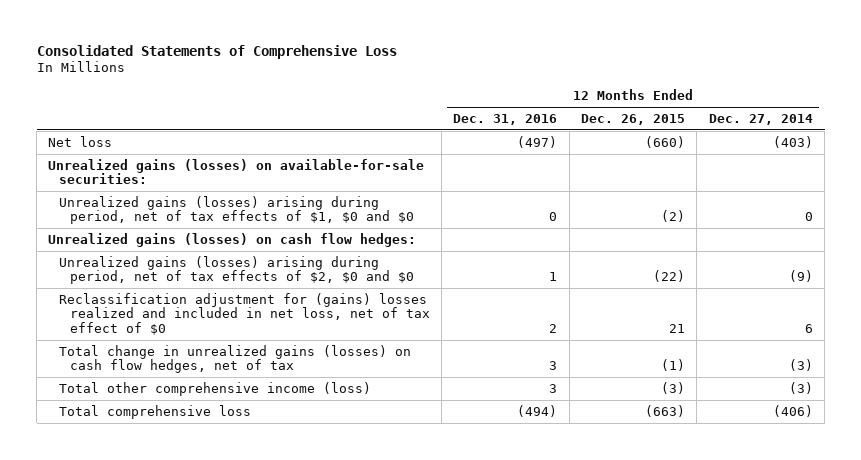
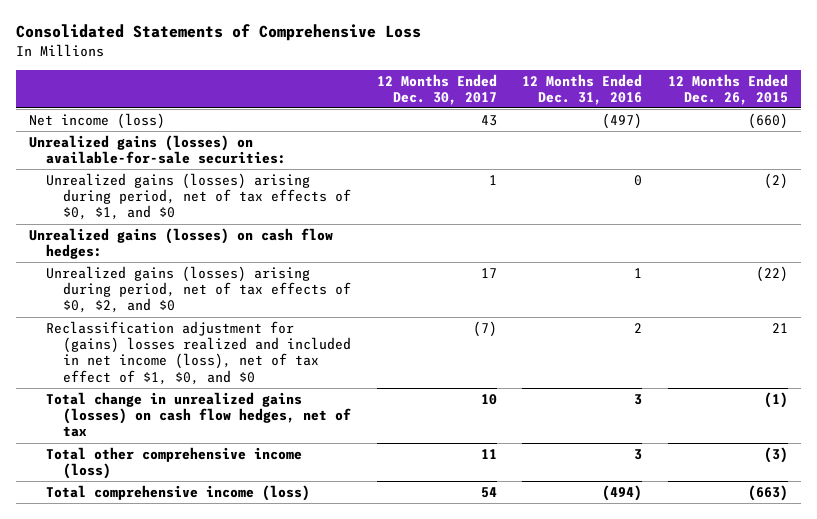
- | 12 Months Ended Dec. 31, 2016 | 12 Months Ended Dec. 26, 2015 | 12 Months Ended Dec. 27, 2014
+ | 12 Months Ended Dec. 30, 2017 | 12 Months Ended Dec. 31, 2016 | 12 Months Ended Dec. 26, 2015
- Net loss | (497) | (660) | (403)
+ Net income (loss) | 43 | (497) | (660)
- Unrealized gains (losses) arising during period, net of tax effects of $1, $0 and $0 | 0 | (2) | 0
+ Unrealized gains (losses) arising during period, net of tax effects of $0, $1, and $0 | 1 | 0 | (2)
- Unrealized gains (losses) arising during period, net of tax effects of $2, $0 and $0 | 1 | (22) | (9)
- Reclassification adjustment for (gains) losses realized and included in net loss, net of tax effect of $0 | 2 | 21 | 6
+ Unrealized gains (losses) arising during period, net of tax effects of $0, $2, and $0 | 17 | 1 | (22)
+ Reclassification adjustment for (gains) losses realized and included in net income (loss), net of tax effect of $1, $0, and $0 | (7) | 2 | 21
- Total comprehensive loss | (494) | (663) | (406)
+ Total comprehensive income (loss) | 54 | (494) | (663)

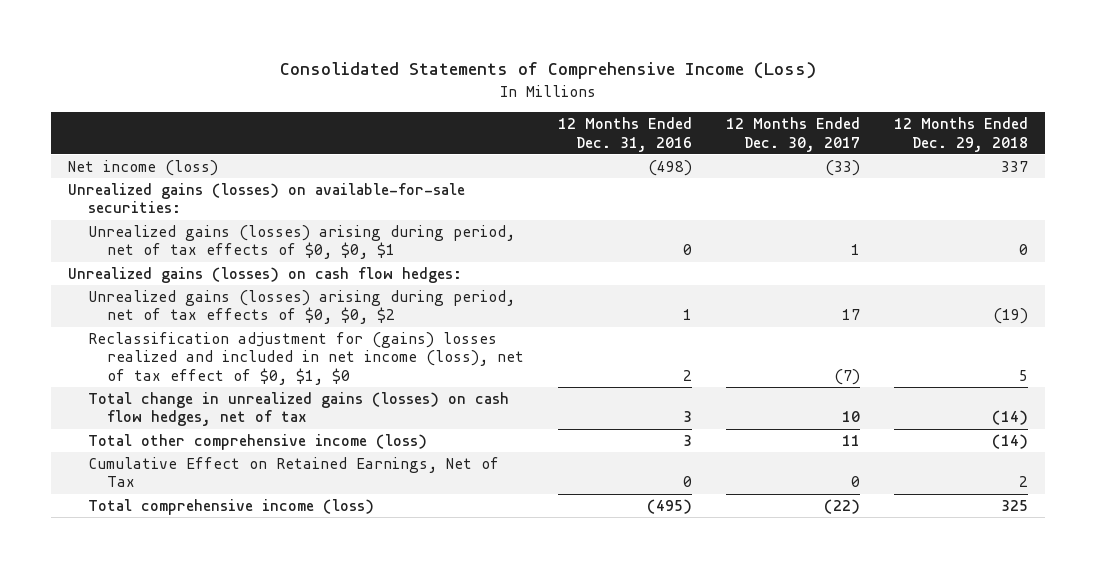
- Consolidated Statements of Comprehensive Loss
+ Consolidated Statements of Comprehensive Income (Loss)
- | 12 Months Ended Dec. 30, 2017 | 12 Months Ended Dec. 31, 2016 | 12 Months Ended Dec. 26, 2015
+ | 12 Months Ended Dec. 31, 2016 | 12 Months Ended Dec. 30, 2017 | 12 Months Ended Dec. 29, 2018
- Net income (loss) | 43 | (497) | (660)
+ Net income (loss) | (498) | (33) | 337
- Unrealized gains (losses) arising during period, net of tax effects of $0, $1, and $0 | 1 | 0 | (2)
+ Unrealized gains (losses) arising during period, net of tax effects of $0, $0, $1 | 0 | 1 | 0
- Unrealized gains (losses) arising during period, net of tax effects of $0, $2, and $0 | 17 | 1 | (22)
- Reclassification adjustment for (gains) losses realized and included in net income (loss), net of tax effect of $1, $0, and $0 | (7) | 2 | 21
+ Unrealized gains (losses) arising during period, net of tax effects of $0, $0, $2 | 1 | 17 | (19)
+ Reclassification adjustment for (gains) losses realized and included in net income (loss), net of tax effect of $0, $1, $0 | 2 | (7) | 5
- Total comprehensive income (loss) | 54 | (494) | (663)
+ Cumulative Effect on Retained Earnings, Net of Tax | 0 | 0 | 2
+ Total comprehensive income (loss) | (495) | (22) | 325

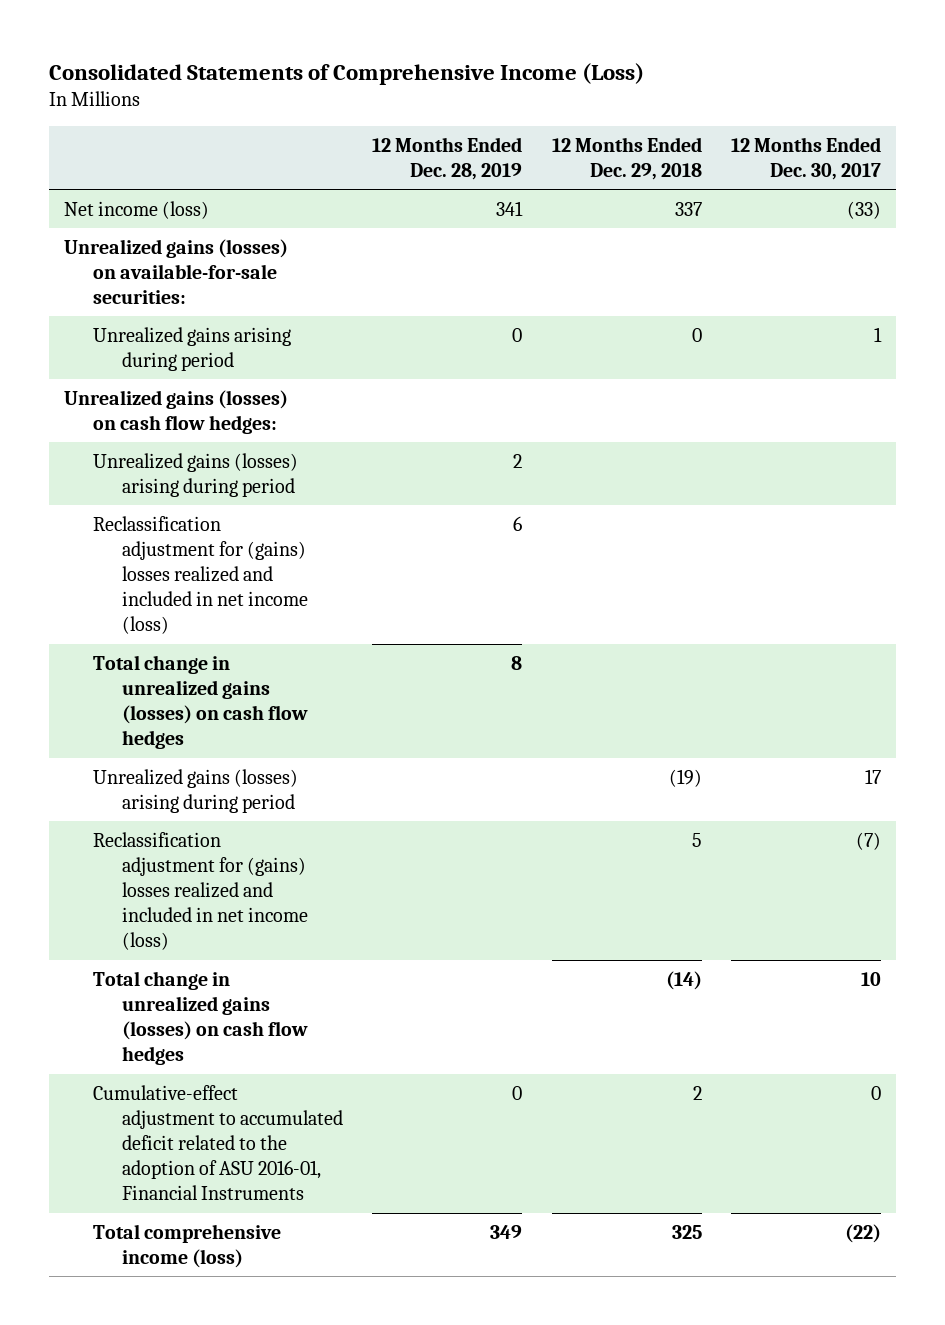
- | 12 Months Ended Dec. 31, 2016 | 12 Months Ended Dec. 30, 2017 | 12 Months Ended Dec. 29, 2018
+ | 12 Months Ended Dec. 28, 2019 | 12 Months Ended Dec. 29, 2018 | 12 Months Ended Dec. 30, 2017
- Unrealized gains (losses) arising during period, net of tax effects of $0, $0, $1 | 0 | 1 | 0
+ Unrealized gains arising during period | 0 | 0 | 1
- Unrealized gains (losses) arising during period, net of tax effects of $0, $0, $2 | 1 | 17 | (19)
- Reclassification adjustment for (gains) losses realized and included in net income (loss), net of tax effect of $0, $1, $0 | 2 | (7) | 5
- Total change in unrealized gains (losses) on cash flow hedges, net of tax | 3 | 10 | (14)
- Total other comprehensive income (loss) | 3 | 11 | (14)
- Cumulative Effect on Retained Earnings, Net of Tax | 0 | 0 | 2
+ Unrealized gains (losses) arising during period | 2 | |
+ Reclassification adjustment for (gains) losses realized and included in net income (loss) | 6 | |
+ Total change in unrealized gains (losses) on cash flow hedges | 8 | |
+ Unrealized gains (losses) arising during period | | (19) | 17
+ Reclassification adjustment for (gains) losses realized and included in net income (loss) | | 5 | (7)
+ Total change in unrealized gains (losses) on cash flow hedges | | (14) | 10
+ Cumulative-effect adjustment to accumulated deficit related to the adoption of ASU 2016-01, Financial Instruments | 0 | 2 | 0

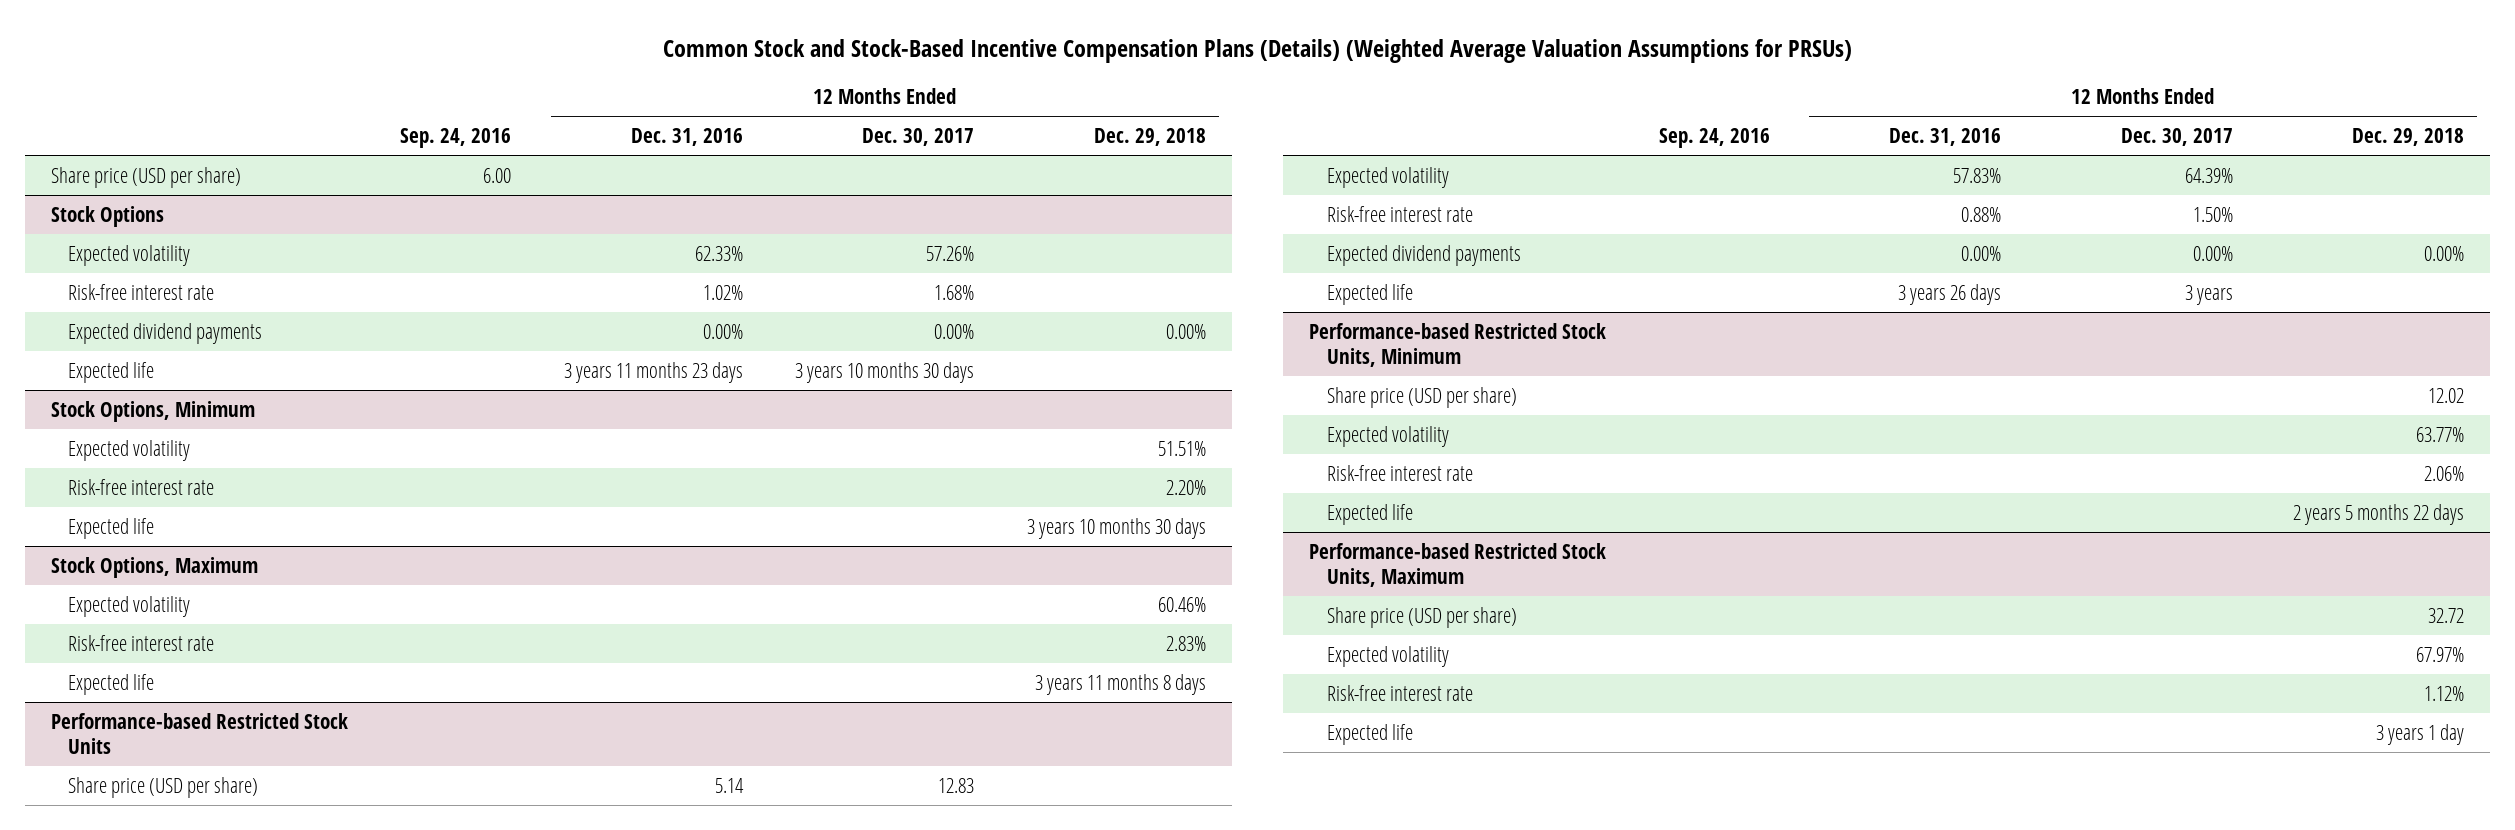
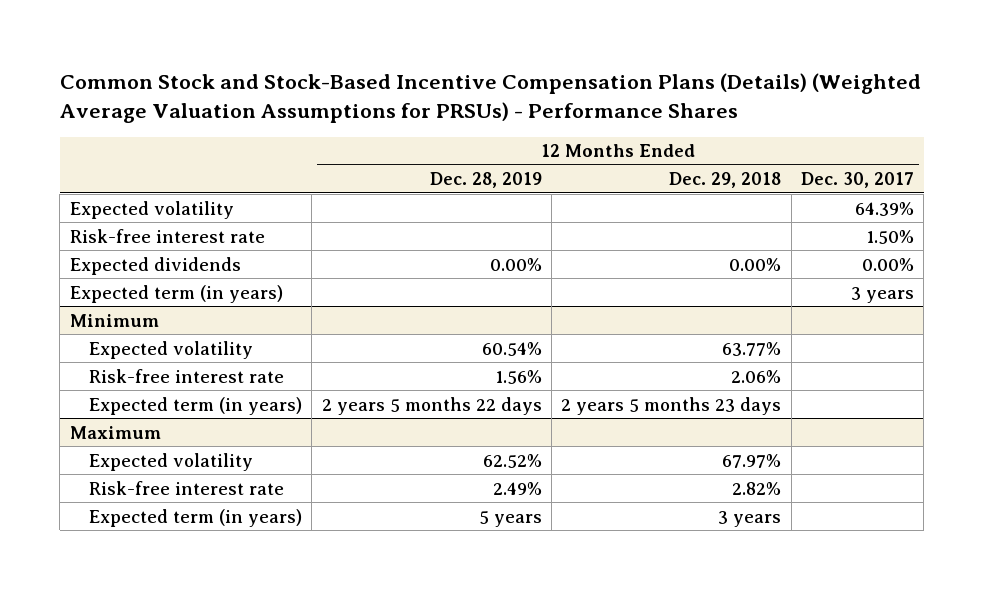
- Common Stock and Stock-Based Incentive Compensation Plans (Details) (Weighted Average Valuation Assumptions for PRSUs)
+ Common Stock and Stock-Based Incentive Compensation Plans (Details) (Weighted Average Valuation Assumptions for PRSUs) - Performance Shares
- | Sep. 24, 2016 | 12 Months Ended Dec. 31, 2016 | 12 Months Ended Dec. 30, 2017 | 12 Months Ended Dec. 29, 2018
+ | 12 Months Ended Dec. 28, 2019 | 12 Months Ended Dec. 29, 2018 | 12 Months Ended Dec. 30, 2017
- Share price (USD per share) | 6.00 | | |
- Stock Options
- Expected volatility | | 62.33% | 57.26% |
- Risk-free interest rate | | 1.02% | 1.68% |
- Expected dividend payments | | 0.00% | 0.00% | 0.00%
- Expected life | | 3 years 11 months 23 days | 3 years 10 months 30 days |
- Stock Options, Minimum
- Expected volatility | | | | 51.51%
- Risk-free interest rate | | | | 2.20%
- Expected life | | | | 3 years 10 months 30 days
- Stock Options, Maximum
- Expected volatility | | | | 60.46%
- Risk-free interest rate | | | | 2.83%
- Expected life | | | | 3 years 11 months 8 days
- Performance-based Restricted Stock Units
- Share price (USD per share) | | 5.14 | 12.83 |
- Expected dividend payments | | 0.00% | 0.00% | 0.00%
- Expected life | | 3 years 26 days | 3 years |
- Performance-based Restricted Stock Units, Minimum
- Share price (USD per share) | | | | 12.02
+ Expected dividends | 0.00% | 0.00% | 0.00%
+ Expected term (in years) | | | 3 years
+ Minimum
- Expected life | | | | 2 years 5 months 22 days
- Performance-based Restricted Stock Units, Maximum
- Share price (USD per share) | | | | 32.72
+ Expected term (in years) | 2 years 5 months 22 days | 2 years 5 months 23 days |
+ Maximum
- Risk-free interest rate | | | | 1.12%
- Expected life | | | | 3 years 1 day
+ Risk-free interest rate | 2.49% | 2.82% |
+ Expected term (in years) | 5 years | 3 years |

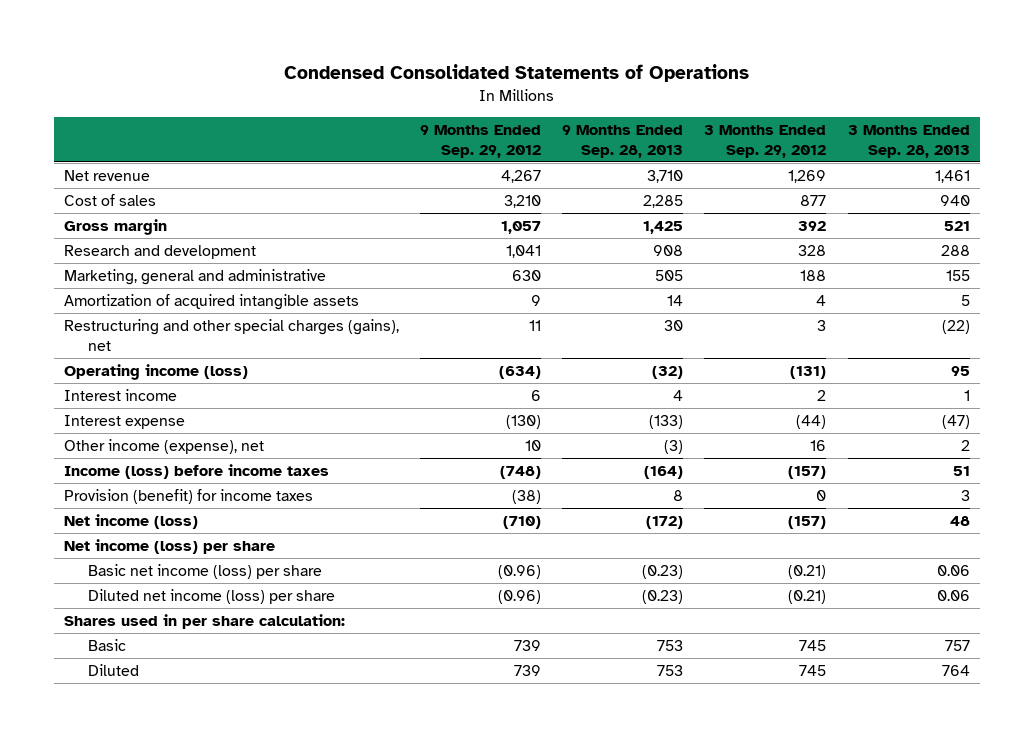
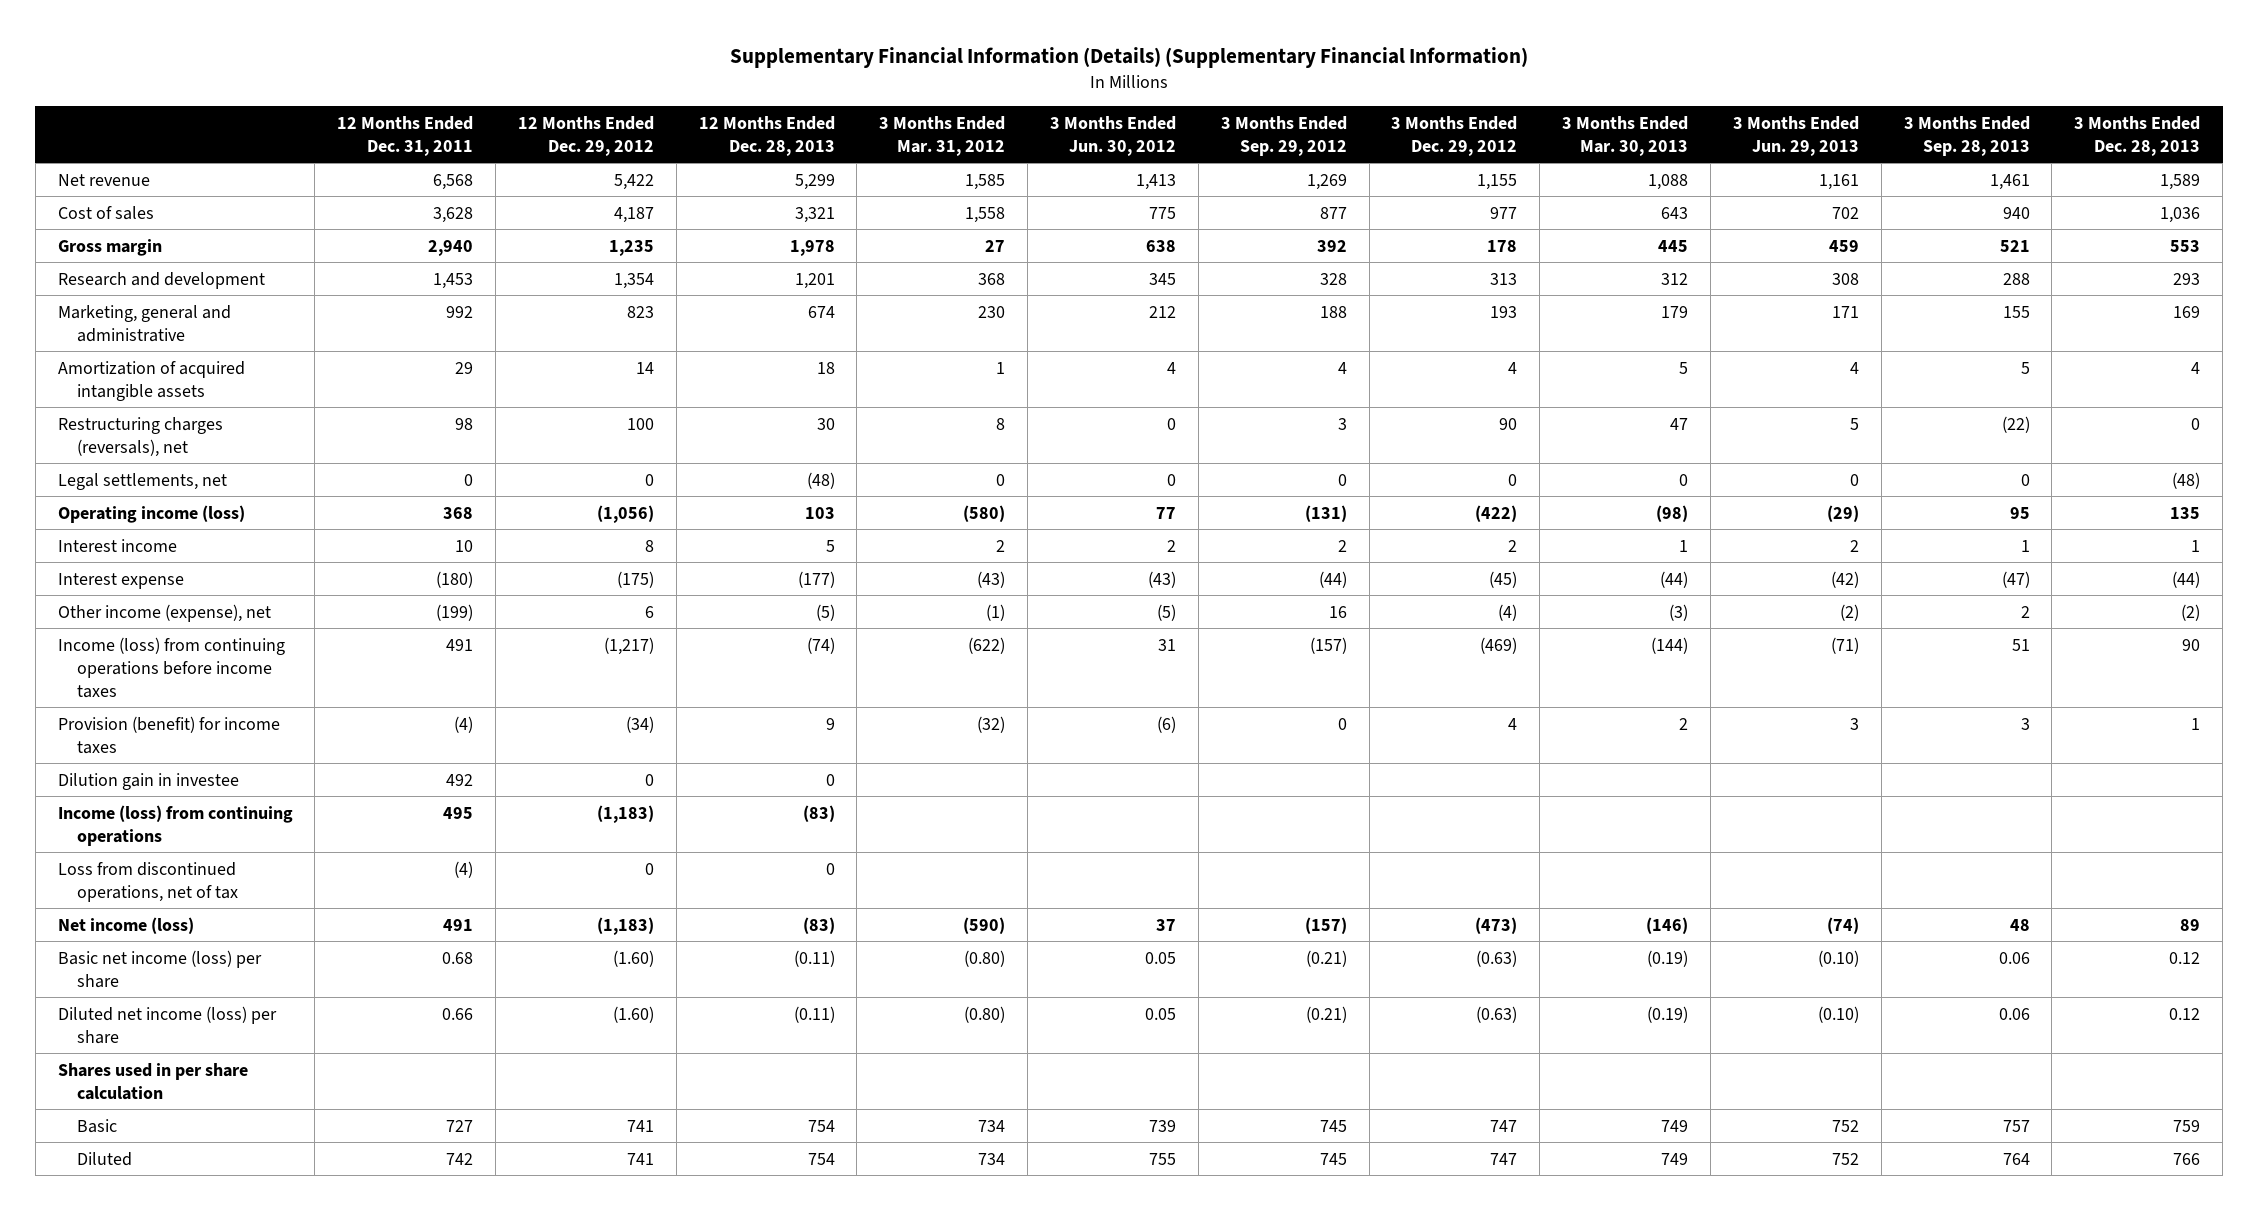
- Condensed Consolidated Statements of Operations
+ Supplementary Financial Information (Details) (Supplementary Financial Information)
- | 9 Months Ended Sep. 29, 2012 | 9 Months Ended Sep. 28, 2013 | 3 Months Ended Sep. 29, 2012 | 3 Months Ended Sep. 28, 2013
+ | 12 Months Ended Dec. 31, 2011 | 12 Months Ended Dec. 29, 2012 | 12 Months Ended Dec. 28, 2013 | 3 Months Ended Mar. 31, 2012 | 3 Months Ended Jun. 30, 2012 | 3 Months Ended Sep. 29, 2012 | 3 Months Ended Dec. 29, 2012 | 3 Months Ended Mar. 30, 2013 | 3 Months Ended Jun. 29, 2013 | 3 Months Ended Sep. 28, 2013 | 3 Months Ended Dec. 28, 2013
- Restructuring and other special charges (gains), net | 11 | 30 | 3 | (22)
+ Restructuring charges (reversals), net | 98 | 100 | 30 | 8 | 0 | 3 | 90 | 47 | 5 | (22) | 0
+ Legal settlements, net | 0 | 0 | (48) | 0 | 0 | 0 | 0 | 0 | 0 | 0 | (48)
- Income (loss) before income taxes | (748) | (164) | (157) | 51
+ Income (loss) from continuing operations before income taxes | 491 | (1,217) | (74) | (622) | 31 | (157) | (469) | (144) | (71) | 51 | 90
+ Dilution gain in investee | 492 | 0 | 0 | | | | | | | |
+ Income (loss) from continuing operations | 495 | (1,183) | (83) | | | | | | | |
+ Loss from discontinued operations, net of tax | (4) | 0 | 0 | | | | | | | |
- Net income (loss) per share
- Shares used in per share calculation:
+ Shares used in per share calculation

